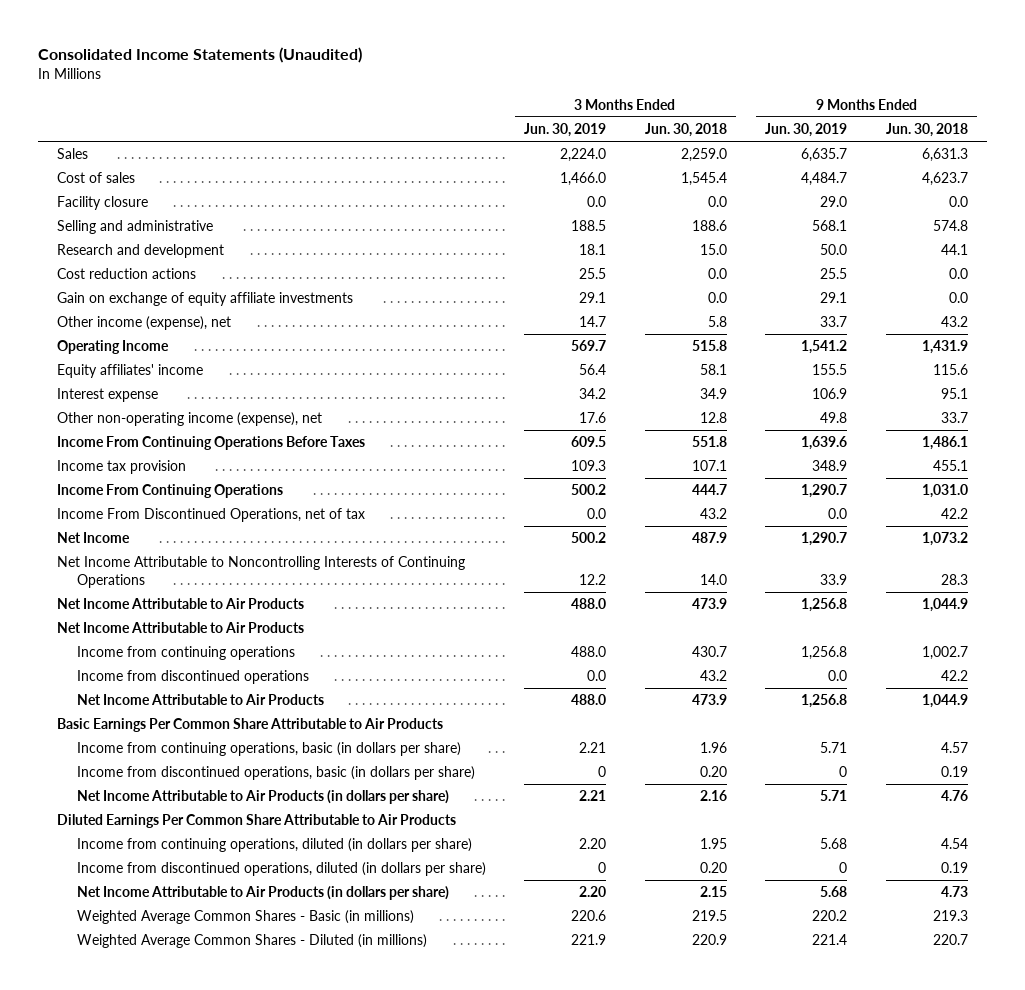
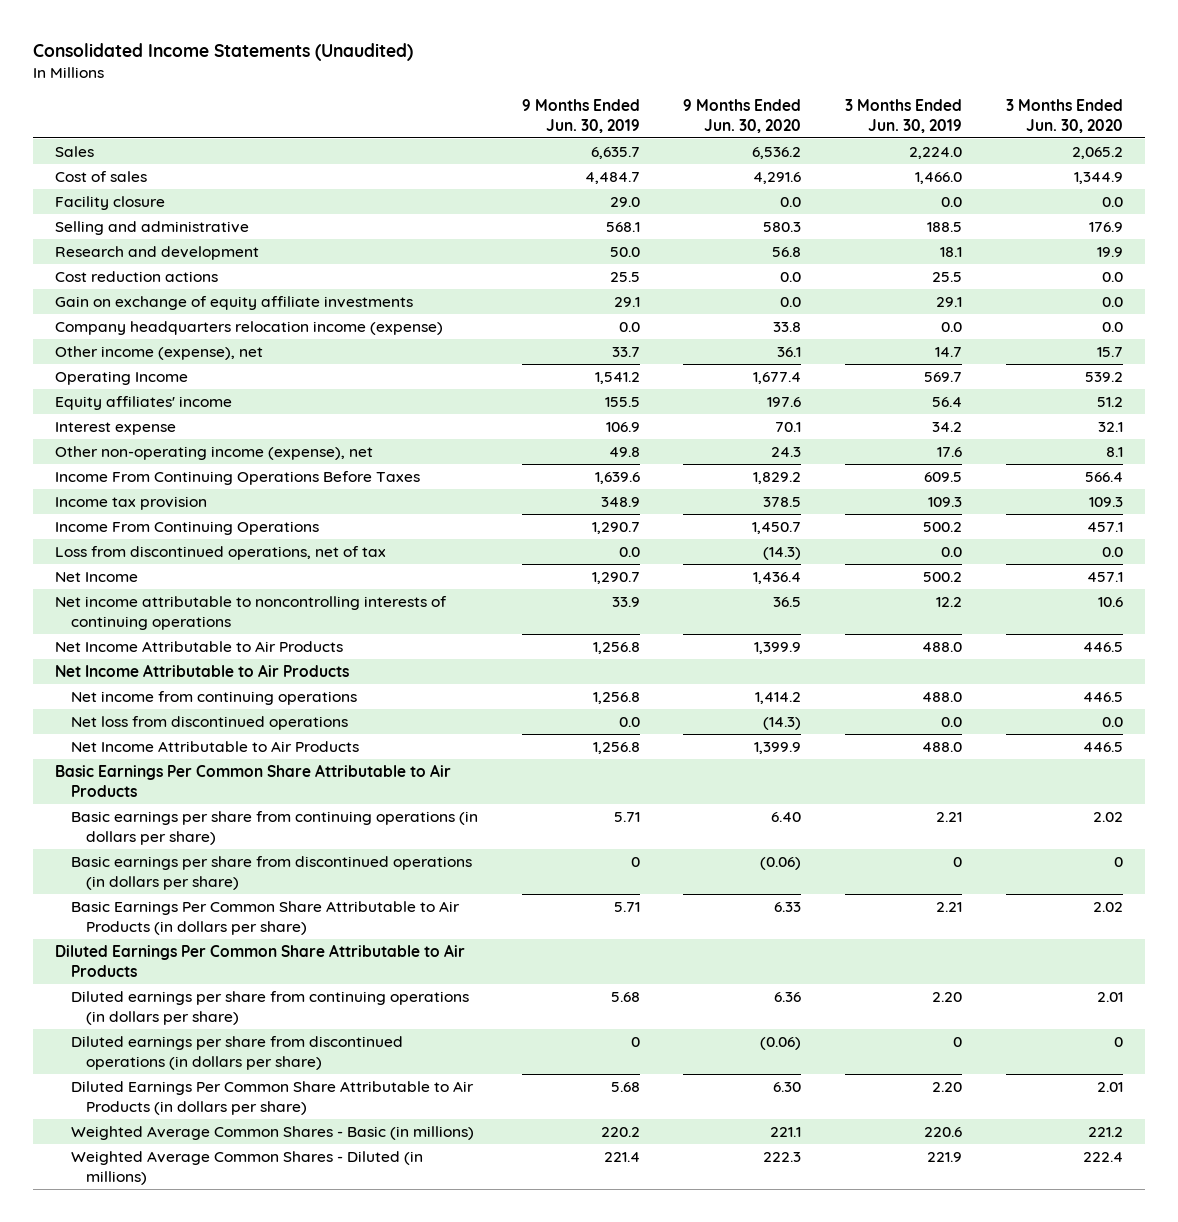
- | 3 Months Ended Jun. 30, 2019 | 3 Months Ended Jun. 30, 2018 | 9 Months Ended Jun. 30, 2019 | 9 Months Ended Jun. 30, 2018
+ | 9 Months Ended Jun. 30, 2019 | 9 Months Ended Jun. 30, 2020 | 3 Months Ended Jun. 30, 2019 | 3 Months Ended Jun. 30, 2020
+ Company headquarters relocation income (expense) | 0.0 | 33.8 | 0.0 | 0.0
- Income From Discontinued Operations, net of tax | 0.0 | 43.2 | 0.0 | 42.2
+ Loss from discontinued operations, net of tax | 0.0 | (14.3) | 0.0 | 0.0
- Net Income Attributable to Noncontrolling Interests of Continuing Operations | 12.2 | 14.0 | 33.9 | 28.3
+ Net income attributable to noncontrolling interests of continuing operations | 33.9 | 36.5 | 12.2 | 10.6
- Income from continuing operations | 488.0 | 430.7 | 1,256.8 | 1,002.7
- Income from discontinued operations | 0.0 | 43.2 | 0.0 | 42.2
+ Net income from continuing operations | 1,256.8 | 1,414.2 | 488.0 | 446.5
+ Net loss from discontinued operations | 0.0 | (14.3) | 0.0 | 0.0
- Income from continuing operations, basic (in dollars per share) | 2.21 | 1.96 | 5.71 | 4.57
- Income from discontinued operations, basic (in dollars per share) | 0 | 0.20 | 0 | 0.19
- Net Income Attributable to Air Products (in dollars per share) | 2.21 | 2.16 | 5.71 | 4.76
+ Basic earnings per share from continuing operations (in dollars per share) | 5.71 | 6.40 | 2.21 | 2.02
+ Basic earnings per share from discontinued operations (in dollars per share) | 0 | (0.06) | 0 | 0
+ Basic Earnings Per Common Share Attributable to Air Products (in dollars per share) | 5.71 | 6.33 | 2.21 | 2.02
- Income from continuing operations, diluted (in dollars per share) | 2.20 | 1.95 | 5.68 | 4.54
- Income from discontinued operations, diluted (in dollars per share) | 0 | 0.20 | 0 | 0.19
- Net Income Attributable to Air Products (in dollars per share) | 2.20 | 2.15 | 5.68 | 4.73
+ Diluted earnings per share from continuing operations (in dollars per share) | 5.68 | 6.36 | 2.20 | 2.01
+ Diluted earnings per share from discontinued operations (in dollars per share) | 0 | (0.06) | 0 | 0
+ Diluted Earnings Per Common Share Attributable to Air Products (in dollars per share) | 5.68 | 6.30 | 2.20 | 2.01

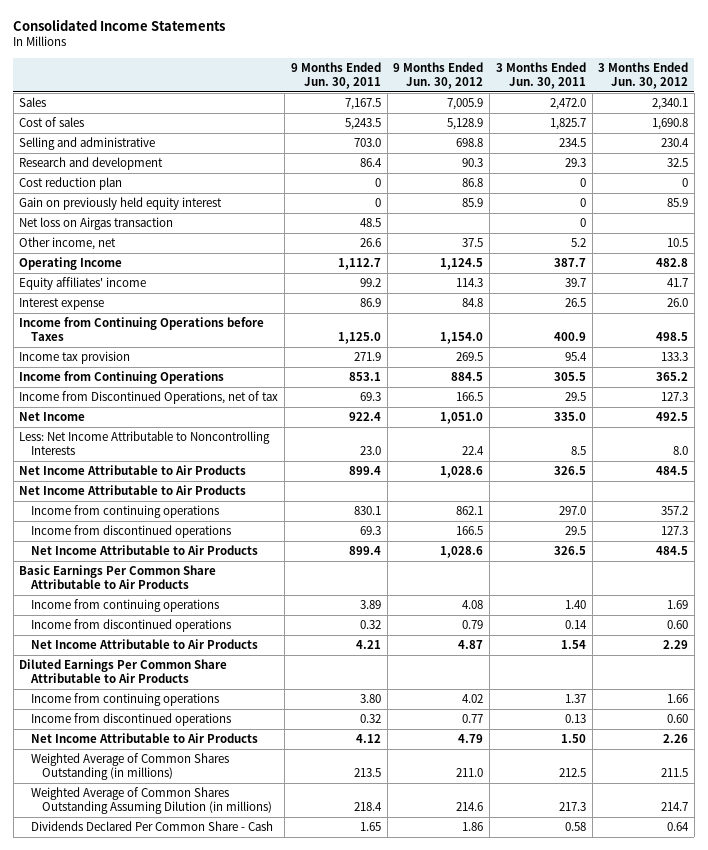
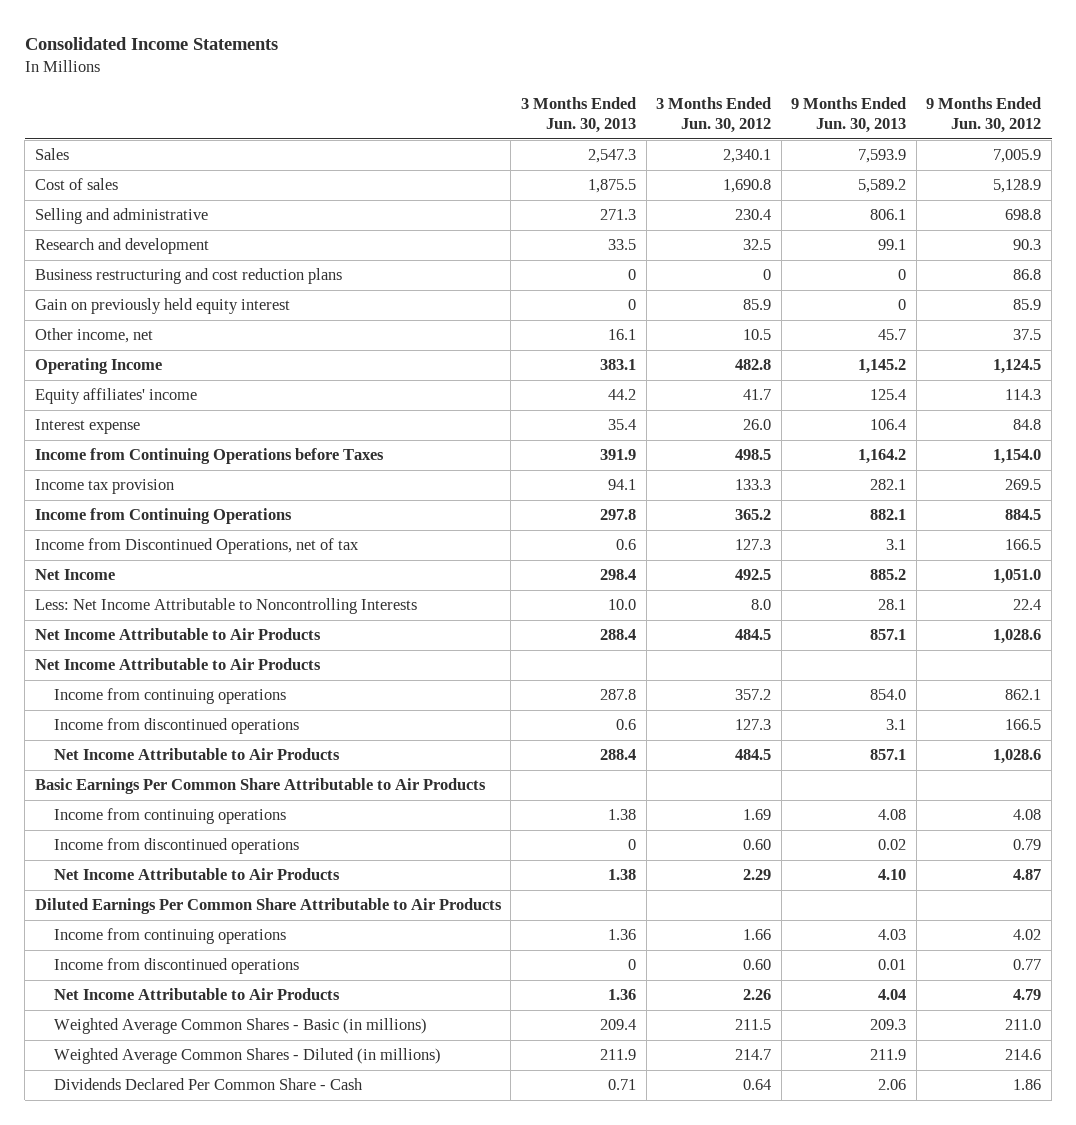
- | 9 Months Ended Jun. 30, 2011 | 9 Months Ended Jun. 30, 2012 | 3 Months Ended Jun. 30, 2011 | 3 Months Ended Jun. 30, 2012
+ | 3 Months Ended Jun. 30, 2013 | 3 Months Ended Jun. 30, 2012 | 9 Months Ended Jun. 30, 2013 | 9 Months Ended Jun. 30, 2012
- Cost reduction plan | 0 | 86.8 | 0 | 0
+ Business restructuring and cost reduction plans | 0 | 0 | 0 | 86.8
- Net loss on Airgas transaction | 48.5 | | 0 |
- Weighted Average of Common Shares Outstanding (in millions) | 213.5 | 211.0 | 212.5 | 211.5
- Weighted Average of Common Shares Outstanding Assuming Dilution (in millions) | 218.4 | 214.6 | 217.3 | 214.7
+ Weighted Average Common Shares - Basic (in millions) | 209.4 | 211.5 | 209.3 | 211.0
+ Weighted Average Common Shares - Diluted (in millions) | 211.9 | 214.7 | 211.9 | 214.6

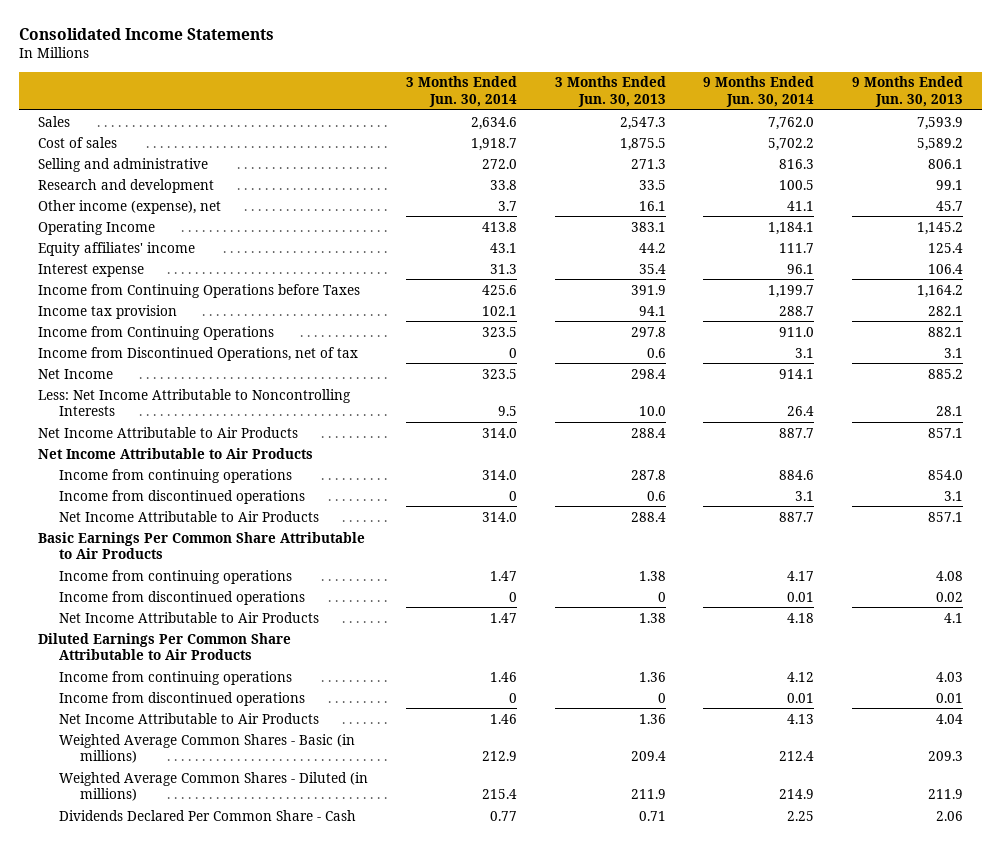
- | 3 Months Ended Jun. 30, 2013 | 3 Months Ended Jun. 30, 2012 | 9 Months Ended Jun. 30, 2013 | 9 Months Ended Jun. 30, 2012
+ | 3 Months Ended Jun. 30, 2014 | 3 Months Ended Jun. 30, 2013 | 9 Months Ended Jun. 30, 2014 | 9 Months Ended Jun. 30, 2013
- Business restructuring and cost reduction plans | 0 | 0 | 0 | 86.8
- Gain on previously held equity interest | 0 | 85.9 | 0 | 85.9
- Other income, net | 16.1 | 10.5 | 45.7 | 37.5
+ Other income (expense), net | 3.7 | 16.1 | 41.1 | 45.7
- Net Income Attributable to Air Products | 1.38 | 2.29 | 4.10 | 4.87
+ Net Income Attributable to Air Products | 1.47 | 1.38 | 4.18 | 4.1

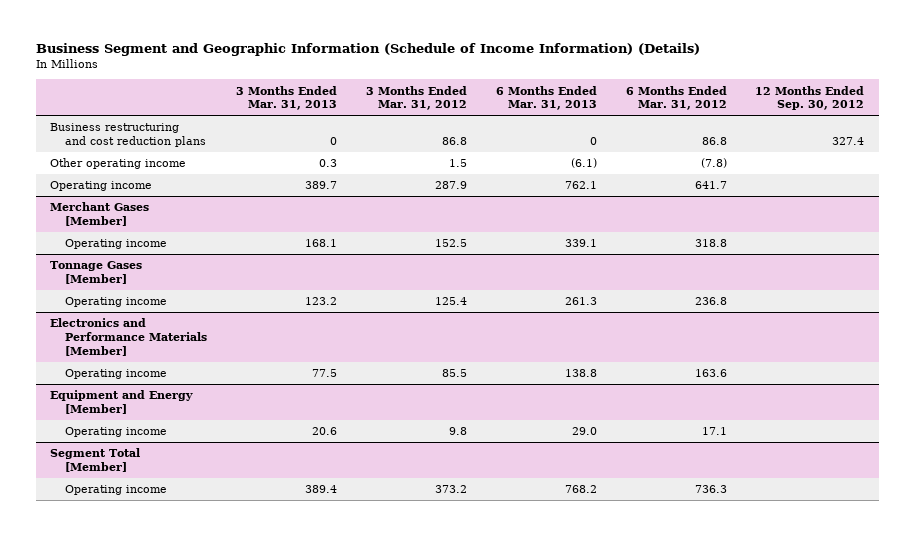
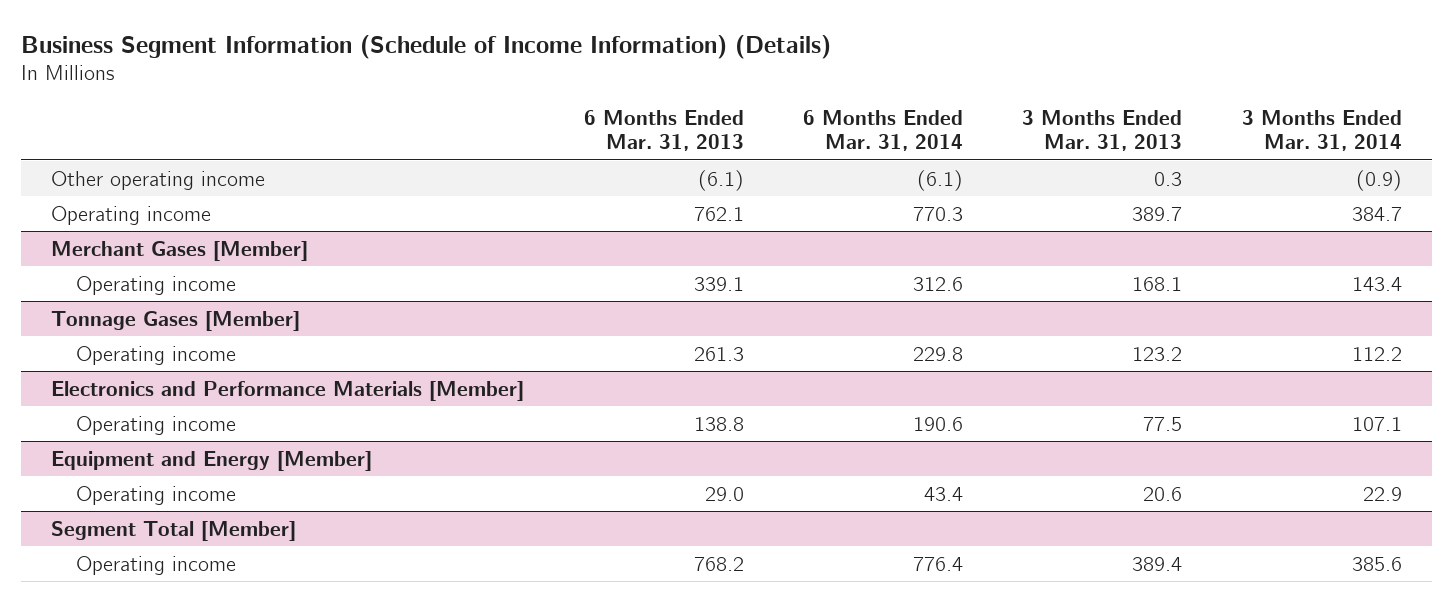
- Business Segment and Geographic Information (Schedule of Income Information) (Details)
+ Business Segment Information (Schedule of Income Information) (Details)
- | 3 Months Ended Mar. 31, 2013 | 3 Months Ended Mar. 31, 2012 | 6 Months Ended Mar. 31, 2013 | 6 Months Ended Mar. 31, 2012 | 12 Months Ended Sep. 30, 2012
+ | 6 Months Ended Mar. 31, 2013 | 6 Months Ended Mar. 31, 2014 | 3 Months Ended Mar. 31, 2013 | 3 Months Ended Mar. 31, 2014
- Business restructuring and cost reduction plans | 0 | 86.8 | 0 | 86.8 | 327.4

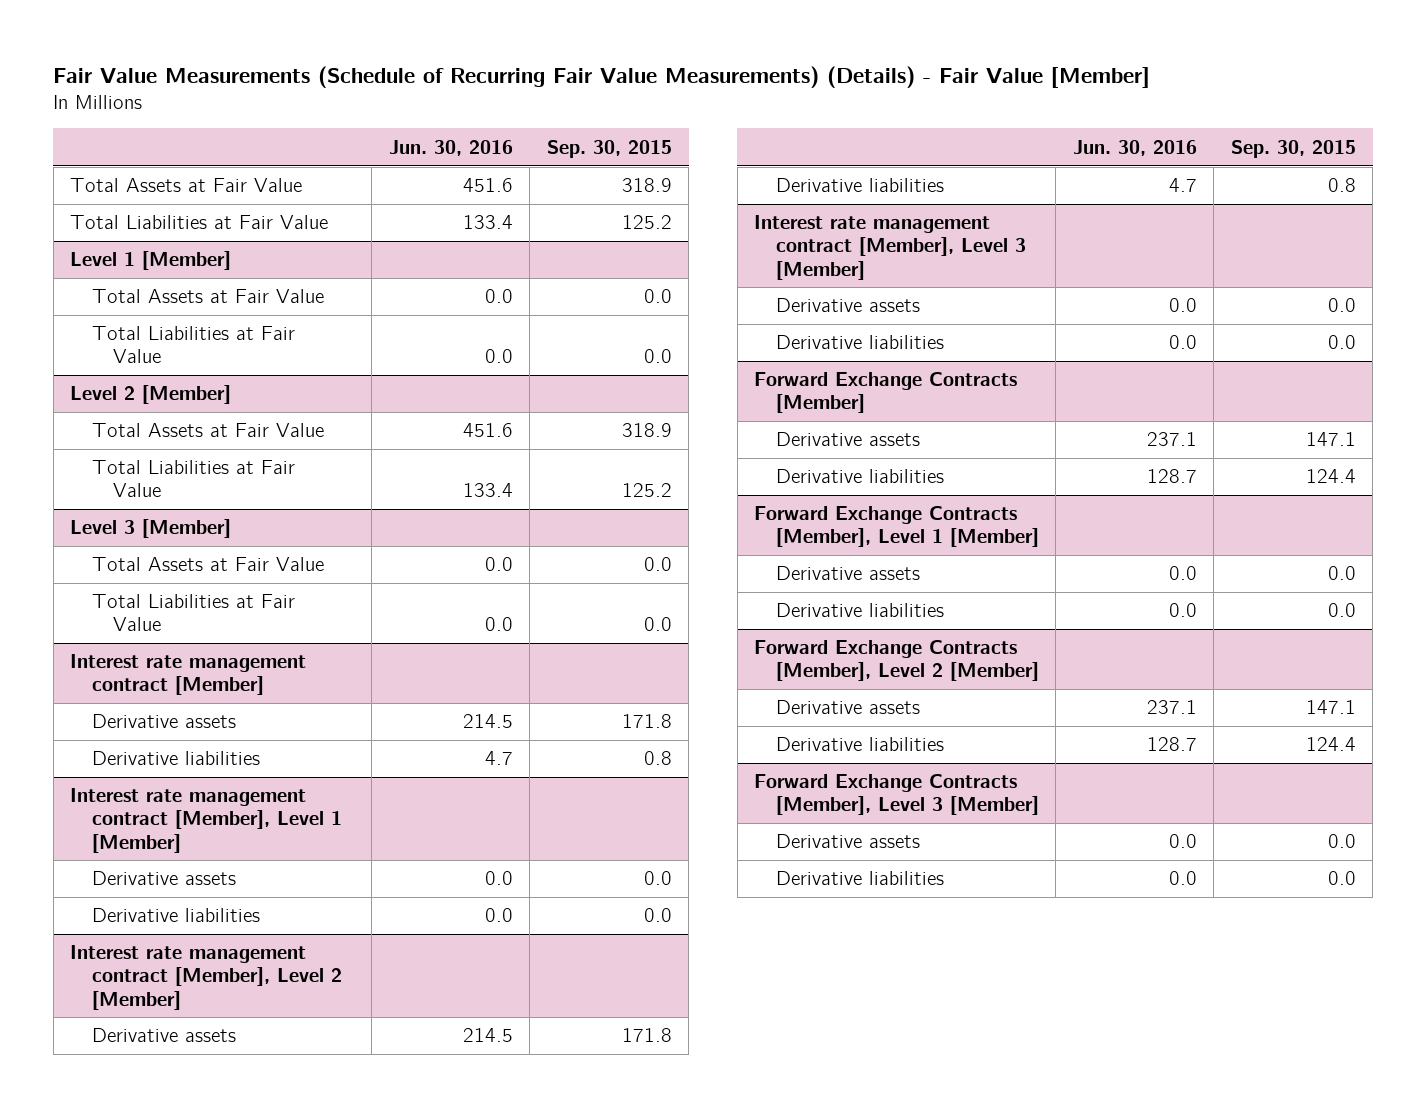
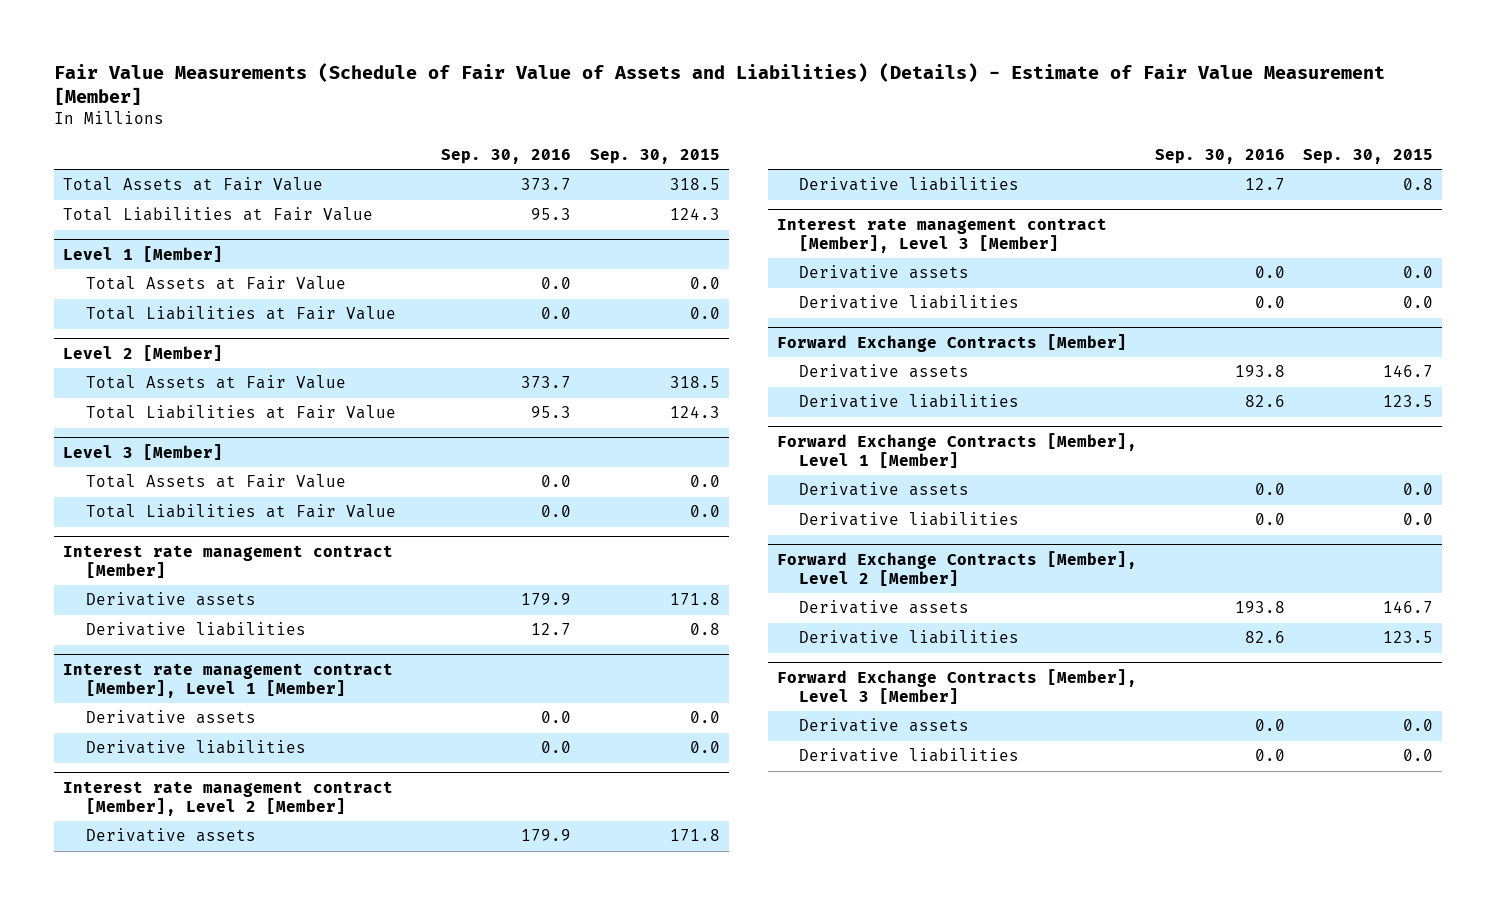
- Fair Value Measurements (Schedule of Recurring Fair Value Measurements) (Details) - Fair Value [Member]
+ Fair Value Measurements (Schedule of Fair Value of Assets and Liabilities) (Details) - Estimate of Fair Value Measurement [Member]
- | Jun. 30, 2016 | Sep. 30, 2015
+ | Sep. 30, 2016 | Sep. 30, 2015
- Total Assets at Fair Value | 451.6 | 318.9
- Total Liabilities at Fair Value | 133.4 | 125.2
+ Total Assets at Fair Value | 373.7 | 318.5
+ Total Liabilities at Fair Value | 95.3 | 124.3
@ Level 2 [Member]
- Total Assets at Fair Value | 451.6 | 318.9
- Total Liabilities at Fair Value | 133.4 | 125.2
+ Total Assets at Fair Value | 373.7 | 318.5
+ Total Liabilities at Fair Value | 95.3 | 124.3
@ Forward Exchange Contracts [Member]
- Derivative assets | 237.1 | 147.1
- Derivative liabilities | 128.7 | 124.4
+ Derivative assets | 193.8 | 146.7
+ Derivative liabilities | 82.6 | 123.5
@ Forward Exchange Contracts [Member], Level 2 [Member]
- Derivative assets | 237.1 | 147.1
- Derivative liabilities | 128.7 | 124.4
+ Derivative assets | 193.8 | 146.7
+ Derivative liabilities | 82.6 | 123.5

